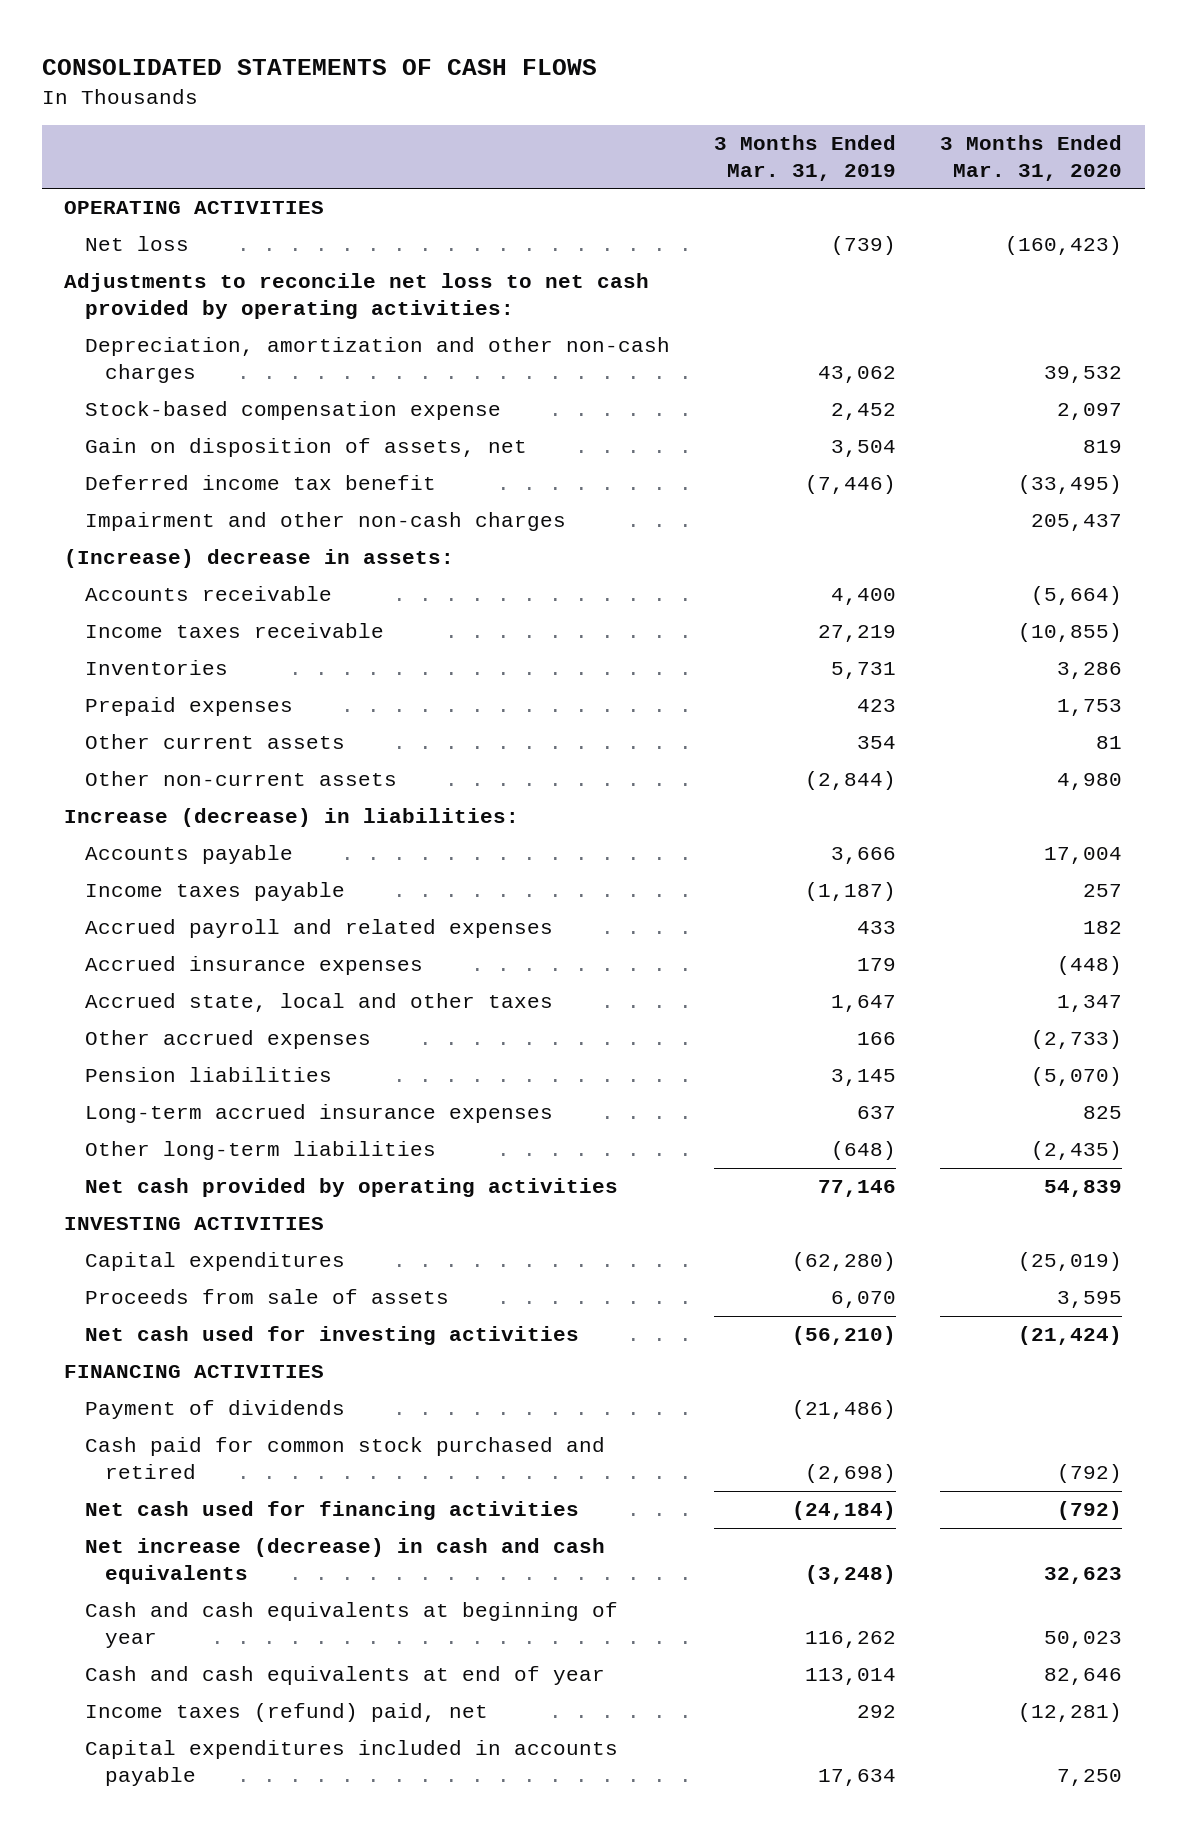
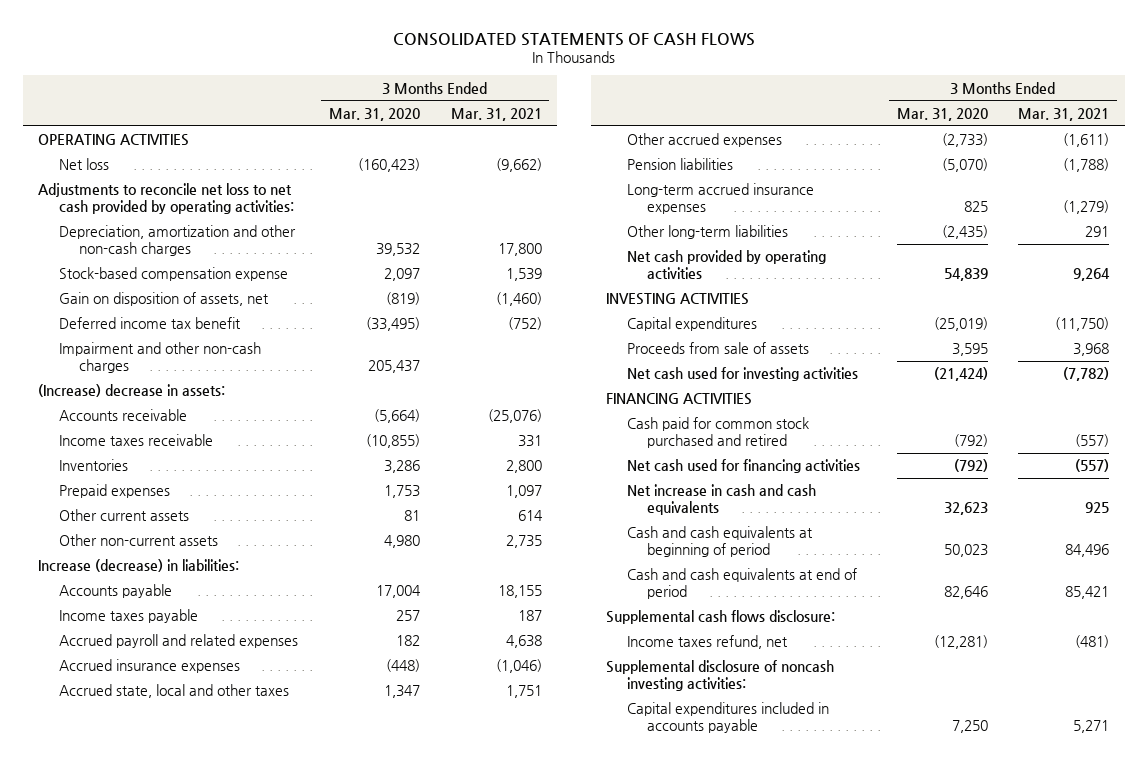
- | 3 Months Ended Mar. 31, 2019 | 3 Months Ended Mar. 31, 2020
+ | 3 Months Ended Mar. 31, 2020 | 3 Months Ended Mar. 31, 2021
- Gain on disposition of assets, net | 3,504 | 819
+ Gain on disposition of assets, net | (819) | (1,460)
- Payment of dividends | (21,486) |
- Net increase (decrease) in cash and cash equivalents | (3,248) | 32,623
- Cash and cash equivalents at beginning of year | 116,262 | 50,023
- Cash and cash equivalents at end of year | 113,014 | 82,646
- Income taxes (refund) paid, net | 292 | (12,281)
+ Net increase in cash and cash equivalents | 32,623 | 925
+ Cash and cash equivalents at beginning of period | 50,023 | 84,496
+ Cash and cash equivalents at end of period | 82,646 | 85,421
+ Supplemental cash flows disclosure:
+ Income taxes refund, net | (12,281) | (481)
+ Supplemental disclosure of noncash investing activities:

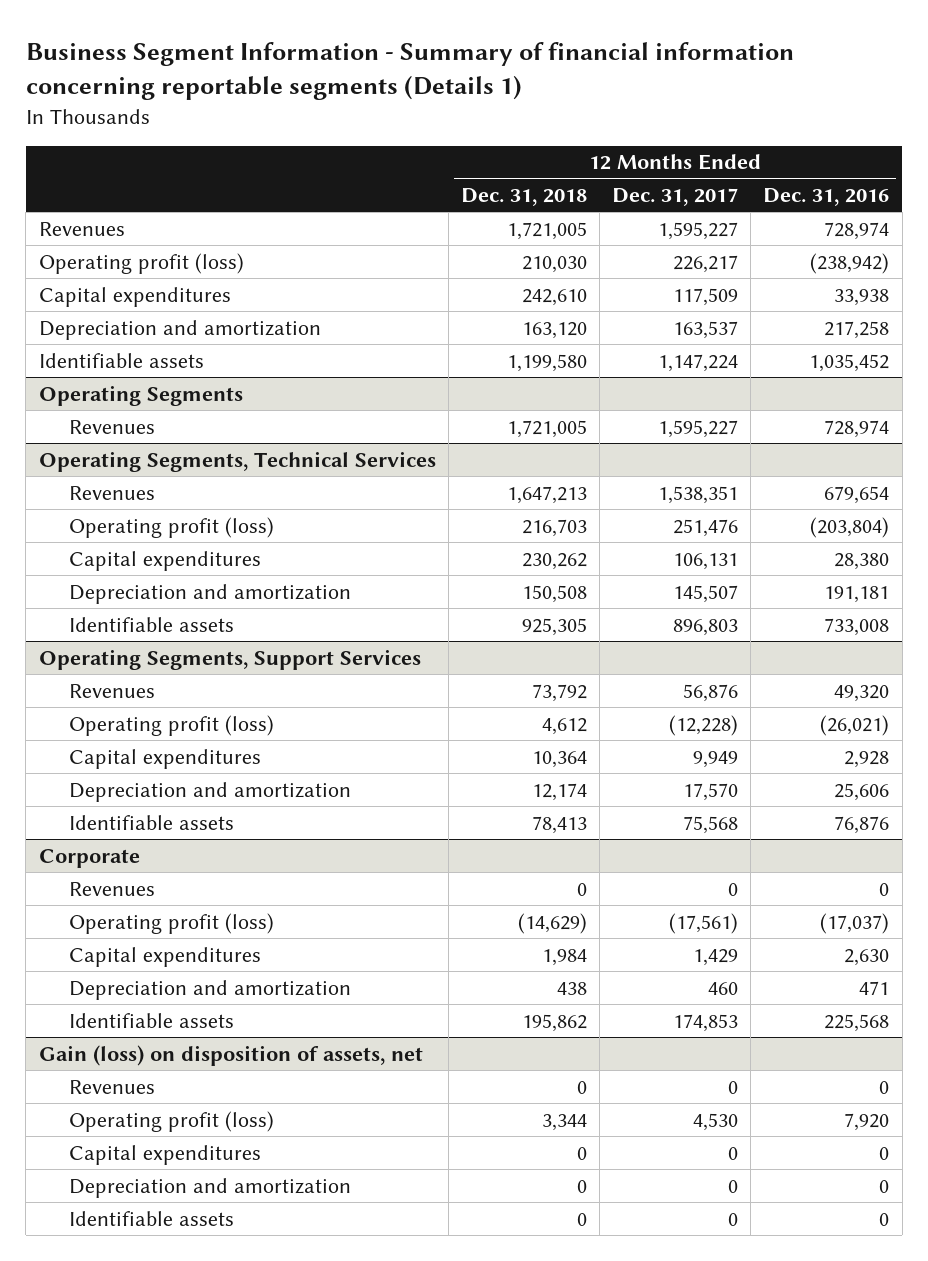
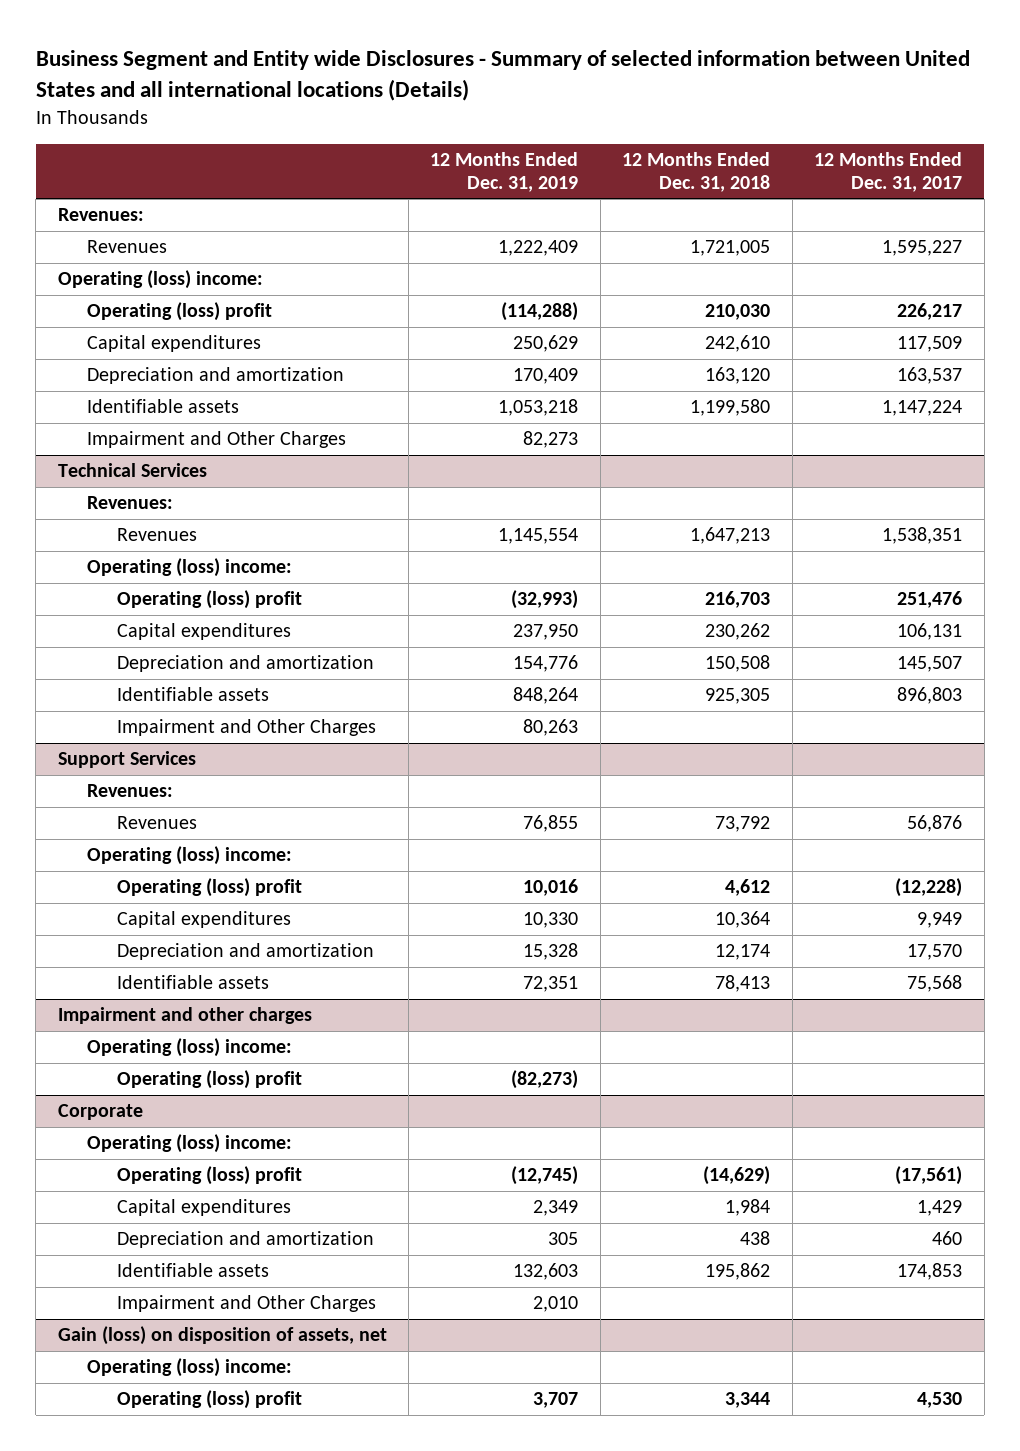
- Business Segment Information - Summary of financial information concerning reportable segments (Details 1)
+ Business Segment and Entity wide Disclosures - Summary of selected information between United States and all international locations (Details)
- | 12 Months Ended Dec. 31, 2018 | 12 Months Ended Dec. 31, 2017 | 12 Months Ended Dec. 31, 2016
+ | 12 Months Ended Dec. 31, 2019 | 12 Months Ended Dec. 31, 2018 | 12 Months Ended Dec. 31, 2017
+ Revenues:
- Operating profit (loss) | 210,030 | 226,217 | (238,942)
+ Operating (loss) income:
+ Operating (loss) profit | (114,288) | 210,030 | 226,217
- Operating Segments
- Revenues | 1,721,005 | 1,595,227 | 728,974
- Operating Segments, Technical Services
+ Impairment and Other Charges | 82,273 | |
+ Technical Services
+ Revenues:
- Operating profit (loss) | 216,703 | 251,476 | (203,804)
+ Operating (loss) income:
+ Operating (loss) profit | (32,993) | 216,703 | 251,476
- Operating Segments, Support Services
+ Impairment and Other Charges | 80,263 | |
+ Support Services
+ Revenues:
- Operating profit (loss) | 4,612 | (12,228) | (26,021)
+ Operating (loss) income:
+ Operating (loss) profit | 10,016 | 4,612 | (12,228)
+ Impairment and other charges
+ Operating (loss) income:
+ Operating (loss) profit | (82,273) | |
@ Corporate
- Revenues | 0 | 0 | 0
- Operating profit (loss) | (14,629) | (17,561) | (17,037)
+ Operating (loss) income:
+ Operating (loss) profit | (12,745) | (14,629) | (17,561)
+ Impairment and Other Charges | 2,010 | |
@ Gain (loss) on disposition of assets, net
- Revenues | 0 | 0 | 0
- Operating profit (loss) | 3,344 | 4,530 | 7,920
- Capital expenditures | 0 | 0 | 0
- Depreciation and amortization | 0 | 0 | 0
- Identifiable assets | 0 | 0 | 0
+ Operating (loss) income:
+ Operating (loss) profit | 3,707 | 3,344 | 4,530

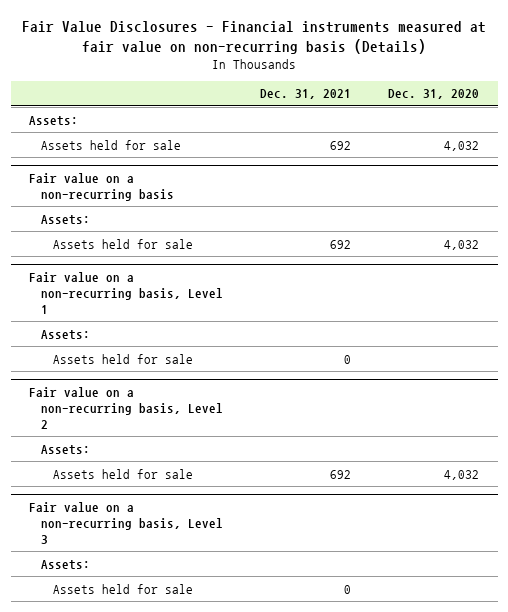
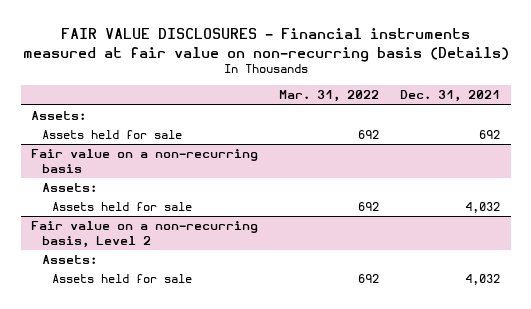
- Fair Value Disclosures - Financial instruments measured at fair value on non-recurring basis (Details)
+ FAIR VALUE DISCLOSURES - Financial instruments measured at fair value on non-recurring basis (Details)
- | Dec. 31, 2021 | Dec. 31, 2020
+ | Mar. 31, 2022 | Dec. 31, 2021
@ Fair value on a non-recurring basis
- Assets held for sale | 692 | 4,032
- Fair value on a non-recurring basis, Level 1
- Assets:
- Assets held for sale | 0 |
@ Fair value on a non-recurring basis
+ Assets held for sale | 692 | 4,032
@ Fair value on a non-recurring basis, Level 2
- Assets held for sale | 692 | 4,032
- Fair value on a non-recurring basis, Level 3
- Assets:
- Assets held for sale | 0 |
@ Fair value on a non-recurring basis, Level 2
+ Assets held for sale | 692 | 4,032

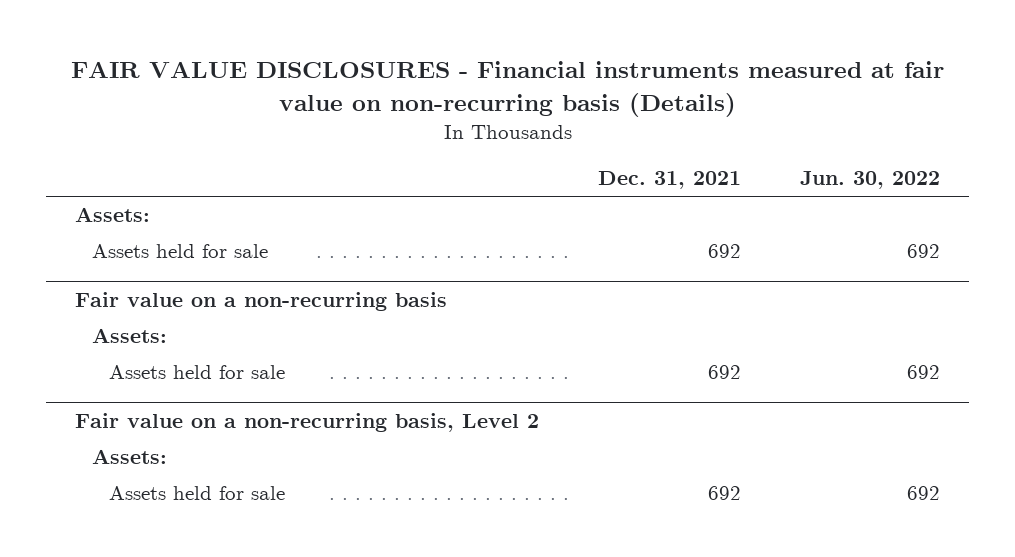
- | Mar. 31, 2022 | Dec. 31, 2021
+ | Dec. 31, 2021 | Jun. 30, 2022
@ Fair value on a non-recurring basis
- Assets held for sale | 692 | 4,032
+ Assets held for sale | 692 | 692
@ Fair value on a non-recurring basis, Level 2
- Assets held for sale | 692 | 4,032
+ Assets held for sale | 692 | 692

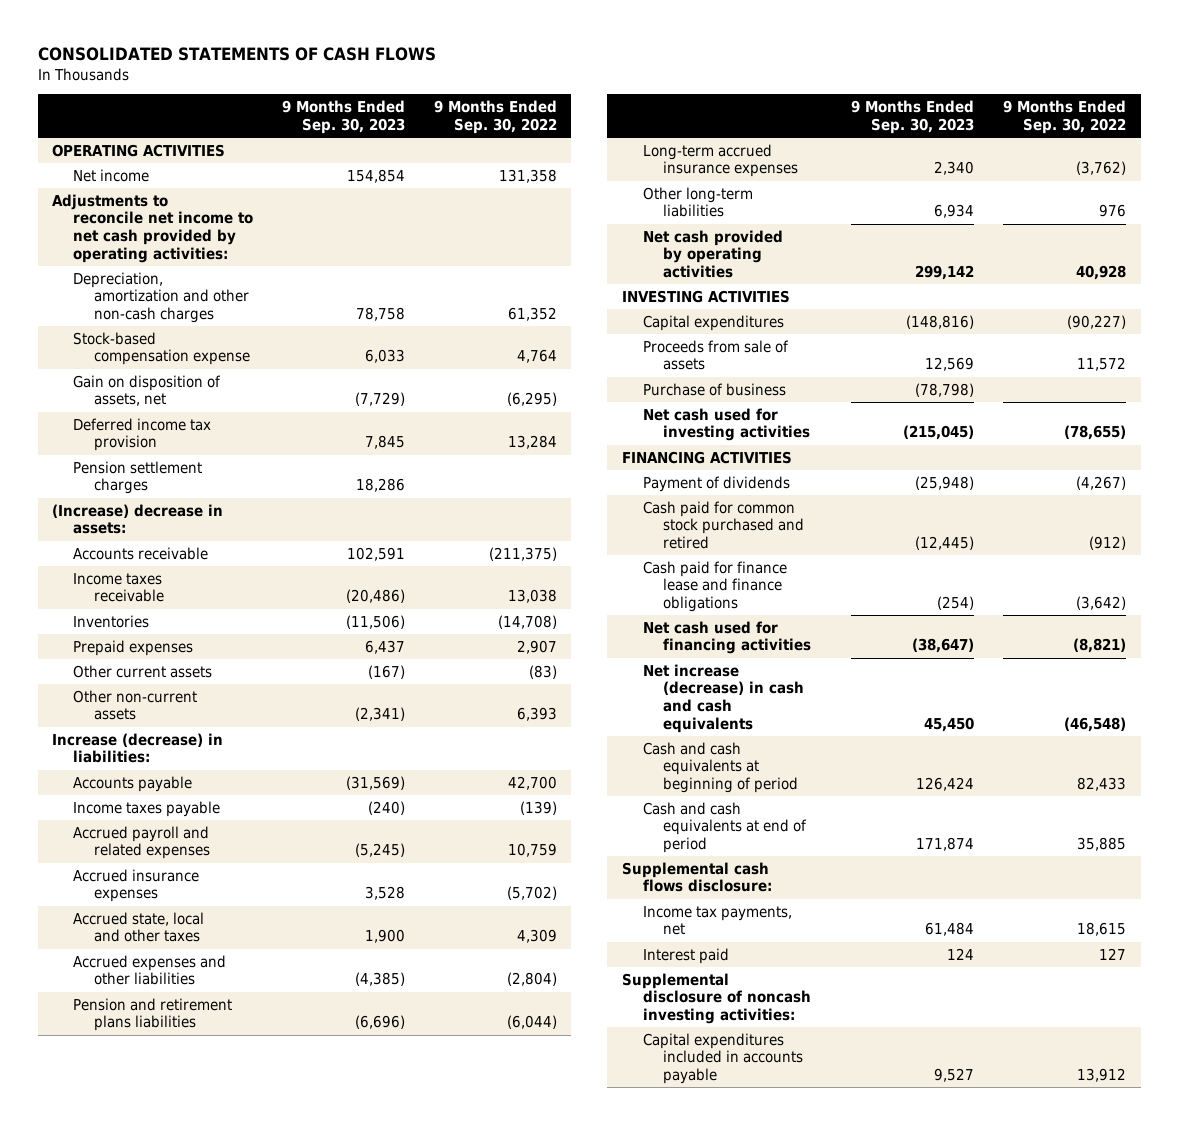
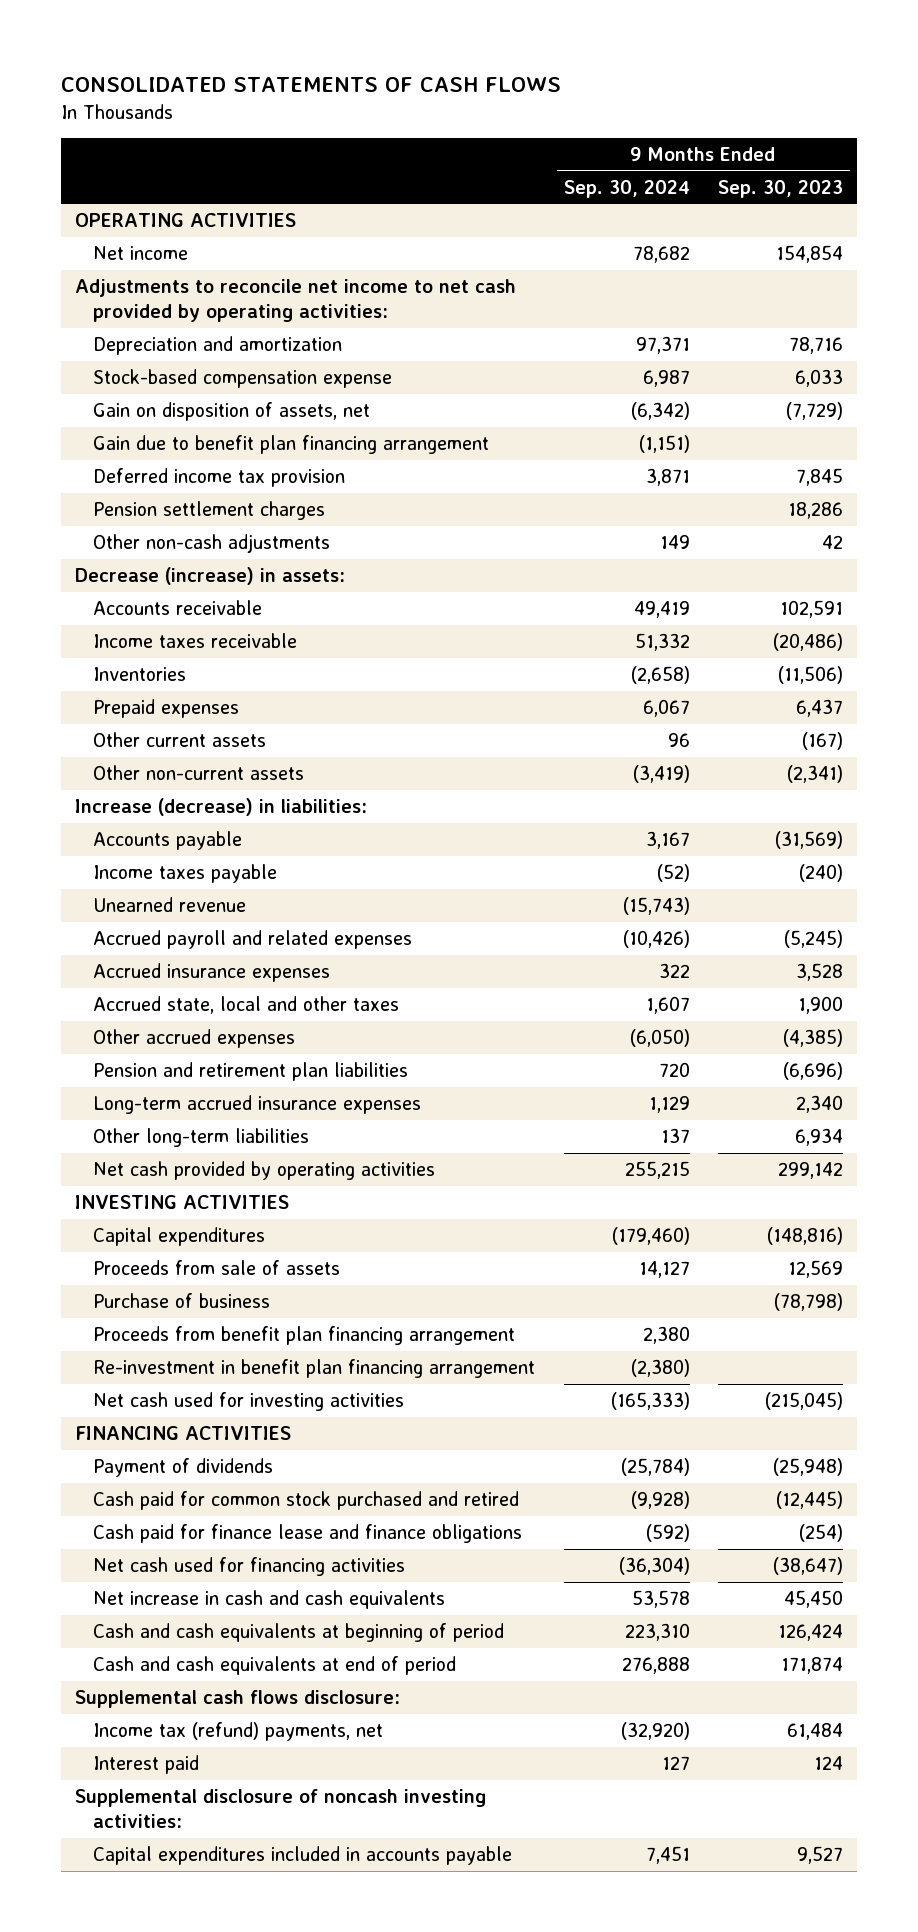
- | 9 Months Ended Sep. 30, 2023 | 9 Months Ended Sep. 30, 2022
+ | 9 Months Ended Sep. 30, 2024 | 9 Months Ended Sep. 30, 2023
- Depreciation, amortization and other non-cash charges | 78,758 | 61,352
+ Depreciation and amortization | 97,371 | 78,716
+ Gain due to benefit plan financing arrangement | (1,151) |
- (Increase) decrease in assets:
+ Other non-cash adjustments | 149 | 42
+ Decrease (increase) in assets:
+ Unearned revenue | (15,743) |
- Accrued expenses and other liabilities | (4,385) | (2,804)
- Pension and retirement plans liabilities | (6,696) | (6,044)
+ Other accrued expenses | (6,050) | (4,385)
+ Pension and retirement plan liabilities | 720 | (6,696)
+ Proceeds from benefit plan financing arrangement | 2,380 |
+ Re-investment in benefit plan financing arrangement | (2,380) |
- Net increase (decrease) in cash and cash equivalents | 45,450 | (46,548)
+ Net increase in cash and cash equivalents | 53,578 | 45,450
- Income tax payments, net | 61,484 | 18,615
+ Income tax (refund) payments, net | (32,920) | 61,484

